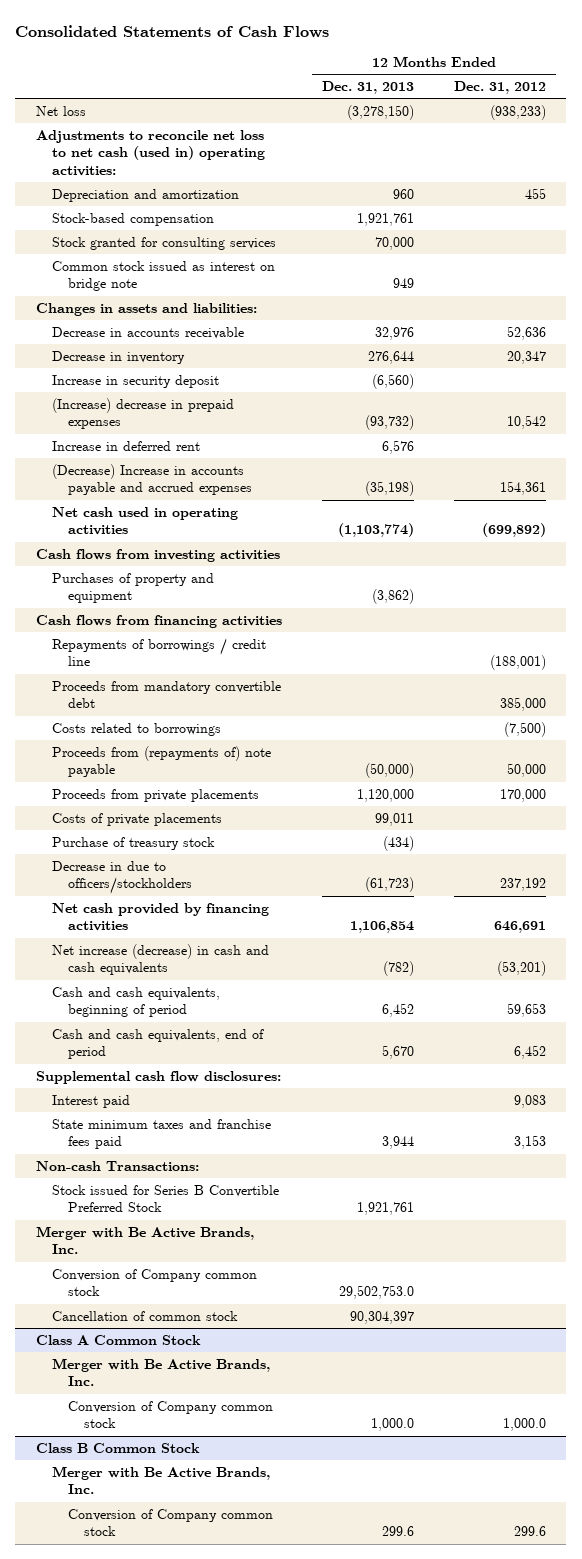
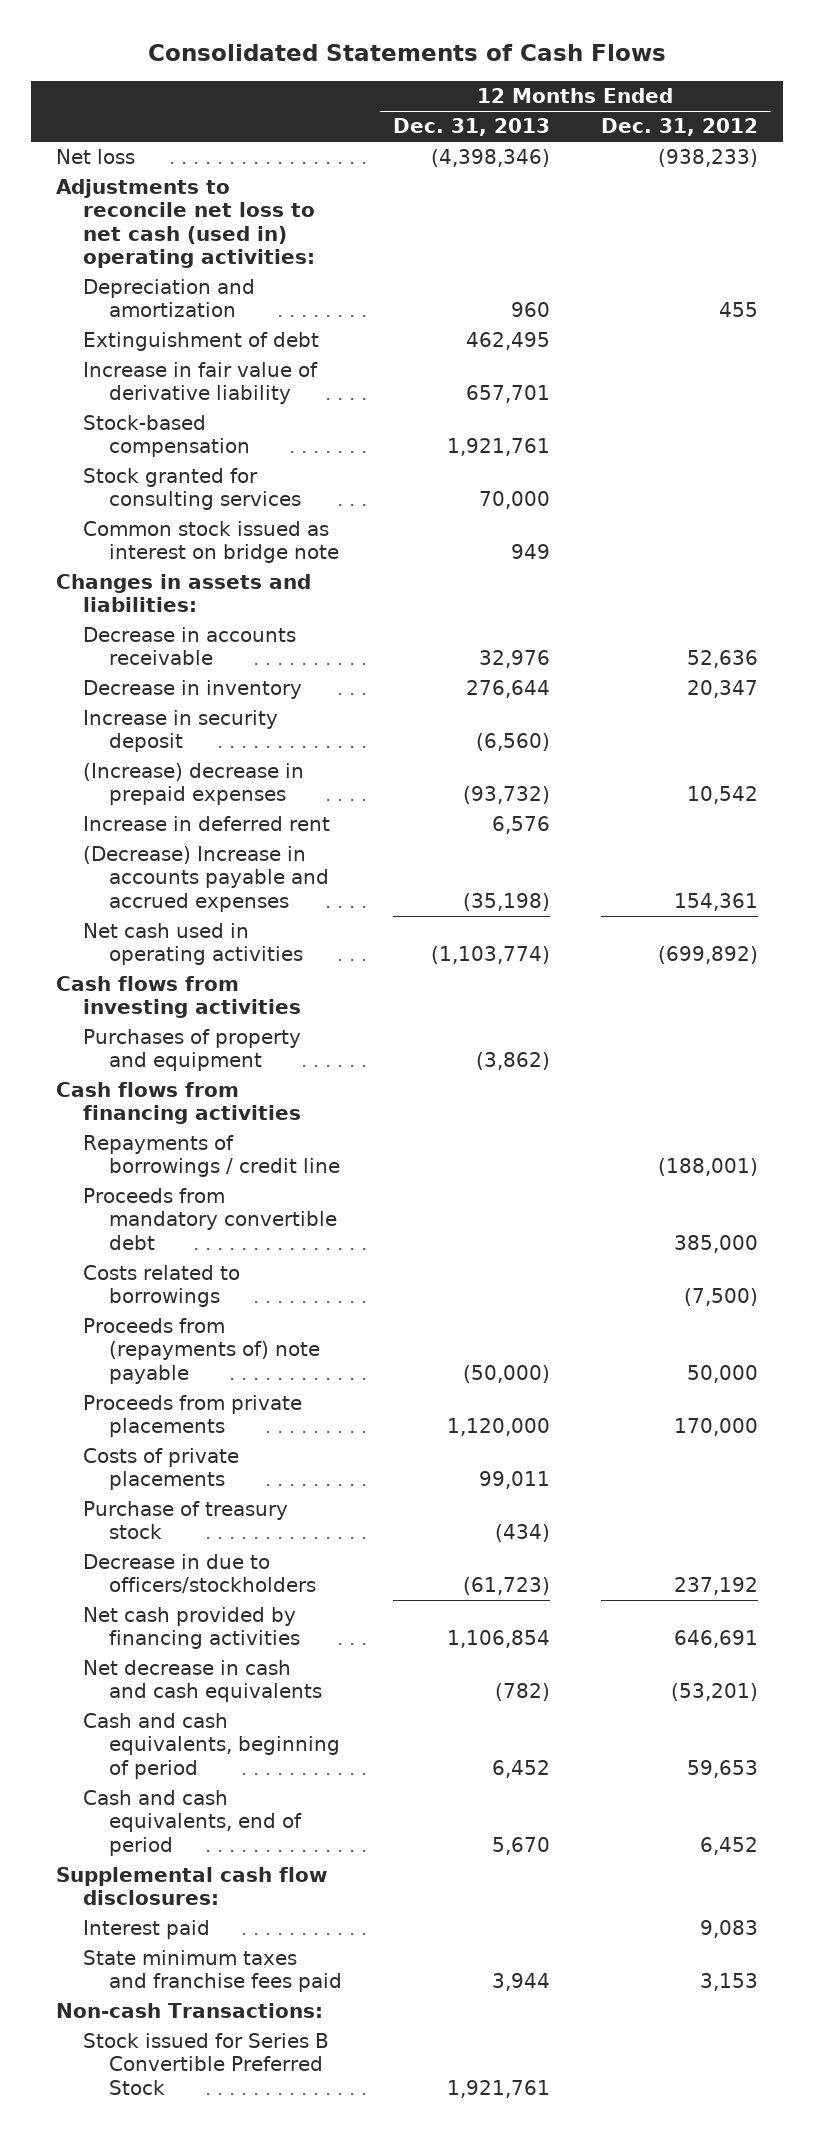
- Net loss | (3,278,150) | (938,233)
+ Net loss | (4,398,346) | (938,233)
+ Extinguishment of debt | 462,495 |
+ Increase in fair value of derivative liability | 657,701 |
- Net increase (decrease) in cash and cash equivalents | (782) | (53,201)
+ Net decrease in cash and cash equivalents | (782) | (53,201)
- Merger with Be Active Brands, Inc.
- Conversion of Company common stock | 29,502,753.0 |
- Cancellation of common stock | 90,304,397 |
- Class A Common Stock
- Merger with Be Active Brands, Inc.
- Conversion of Company common stock | 1,000.0 | 1,000.0
- Class B Common Stock
- Merger with Be Active Brands, Inc.
- Conversion of Company common stock | 299.6 | 299.6

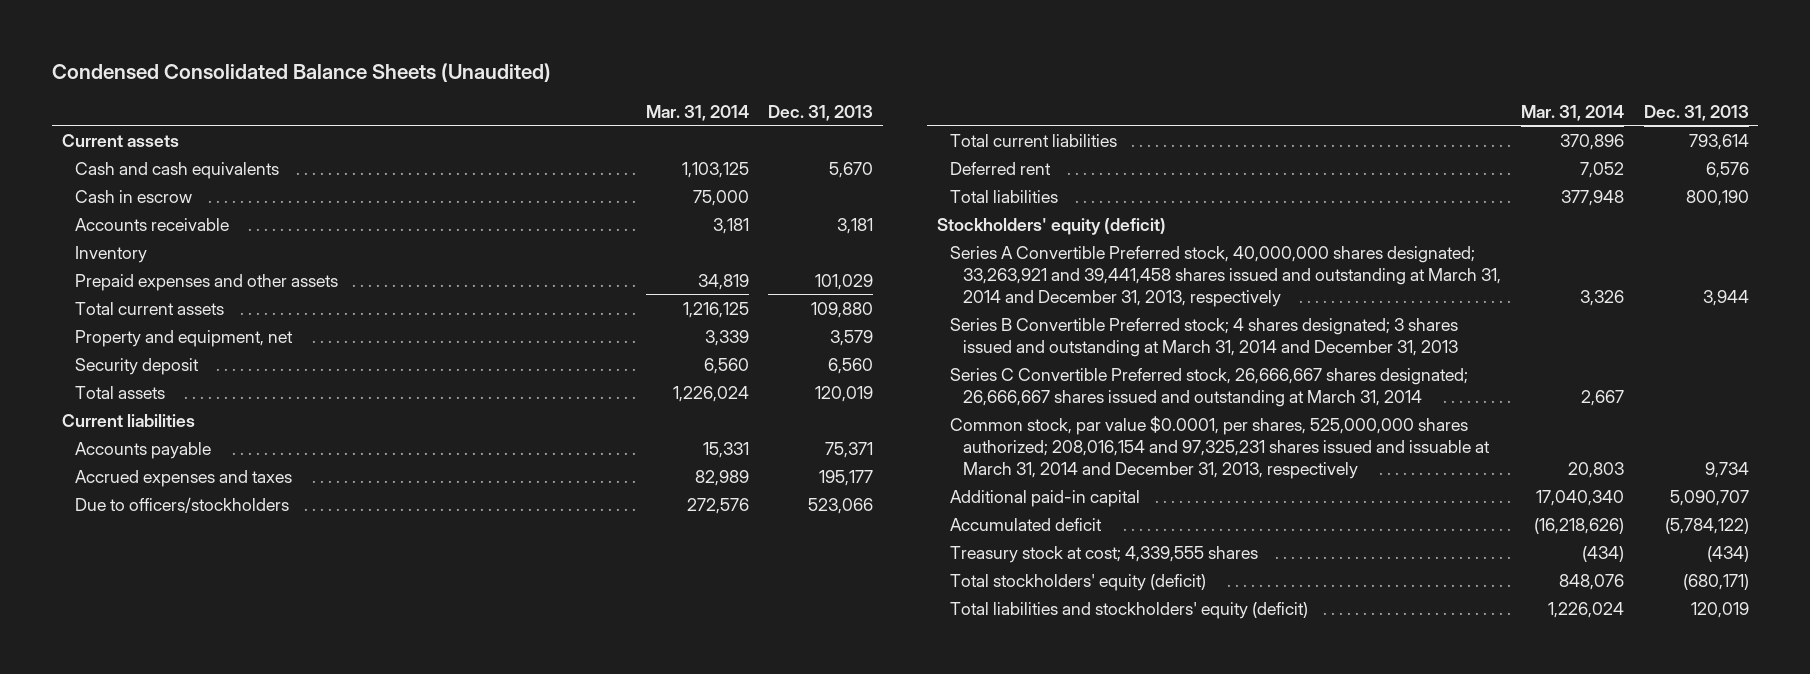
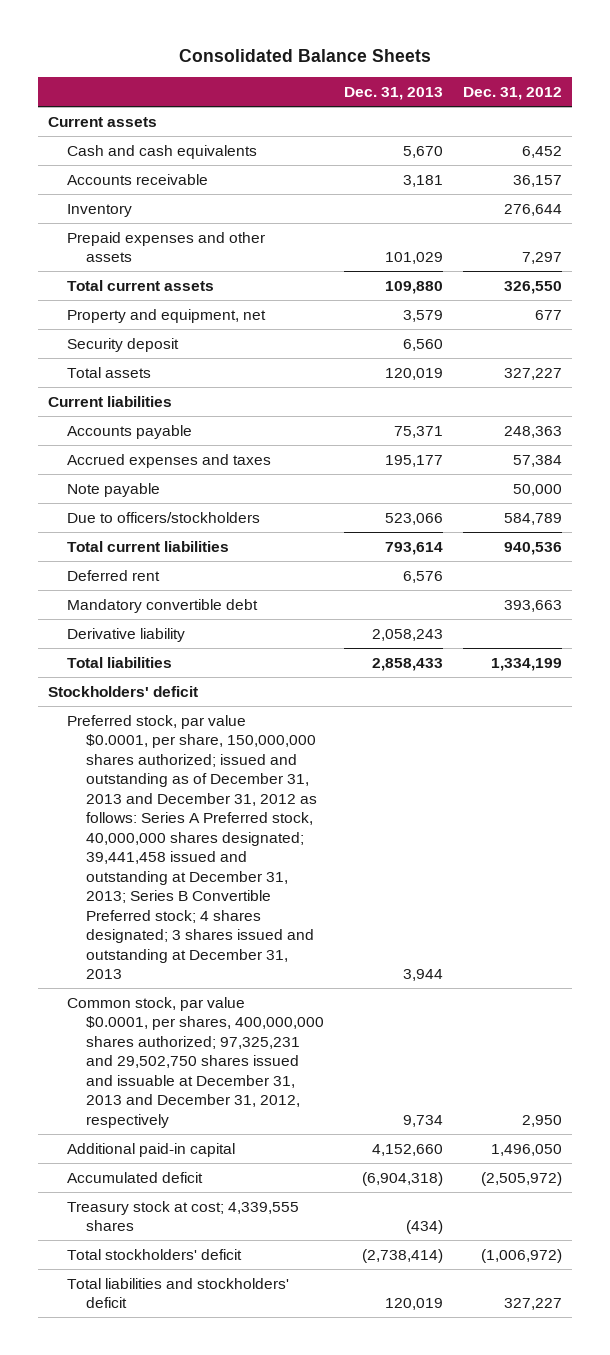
- Condensed Consolidated Balance Sheets (Unaudited)
+ Consolidated Balance Sheets
- | Mar. 31, 2014 | Dec. 31, 2013
+ | Dec. 31, 2013 | Dec. 31, 2012
- Cash in escrow | 75,000 |
+ Note payable | | 50,000
- Total liabilities | 377,948 | 800,190
- Stockholders' equity (deficit)
- Series A Convertible Preferred stock, 40,000,000 shares designated; 33,263,921 and 39,441,458 shares issued and outstanding at March 31, 2014 and December 31, 2013, respectively | 3,326 | 3,944
- Series B Convertible Preferred stock; 4 shares designated; 3 shares issued and outstanding at March 31, 2014 and December 31, 2013
- Series C Convertible Preferred stock, 26,666,667 shares designated; 26,666,667 shares issued and outstanding at March 31, 2014 | 2,667 |
- Common stock, par value $0.0001, per shares, 525,000,000 shares authorized; 208,016,154 and 97,325,231 shares issued and issuable at March 31, 2014 and December 31, 2013, respectively | 20,803 | 9,734
- Additional paid-in capital | 17,040,340 | 5,090,707
- Accumulated deficit | (16,218,626) | (5,784,122)
+ Mandatory convertible debt | | 393,663
+ Derivative liability | 2,058,243 |
+ Total liabilities | 2,858,433 | 1,334,199
+ Stockholders' deficit
+ Preferred stock, par value $0.0001, per share, 150,000,000 shares authorized; issued and outstanding as of December 31, 2013 and December 31, 2012 as follows: Series A Preferred stock, 40,000,000 shares designated; 39,441,458 issued and outstanding at December 31, 2013; Series B Convertible Preferred stock; 4 shares designated; 3 shares issued and outstanding at December 31, 2013 | 3,944 |
+ Common stock, par value $0.0001, per shares, 400,000,000 shares authorized; 97,325,231 and 29,502,750 shares issued and issuable at December 31, 2013 and December 31, 2012, respectively | 9,734 | 2,950
+ Additional paid-in capital | 4,152,660 | 1,496,050
+ Accumulated deficit | (6,904,318) | (2,505,972)
- Total stockholders' equity (deficit) | 848,076 | (680,171)
- Total liabilities and stockholders' equity (deficit) | 1,226,024 | 120,019
+ Total stockholders' deficit | (2,738,414) | (1,006,972)
+ Total liabilities and stockholders' deficit | 120,019 | 327,227

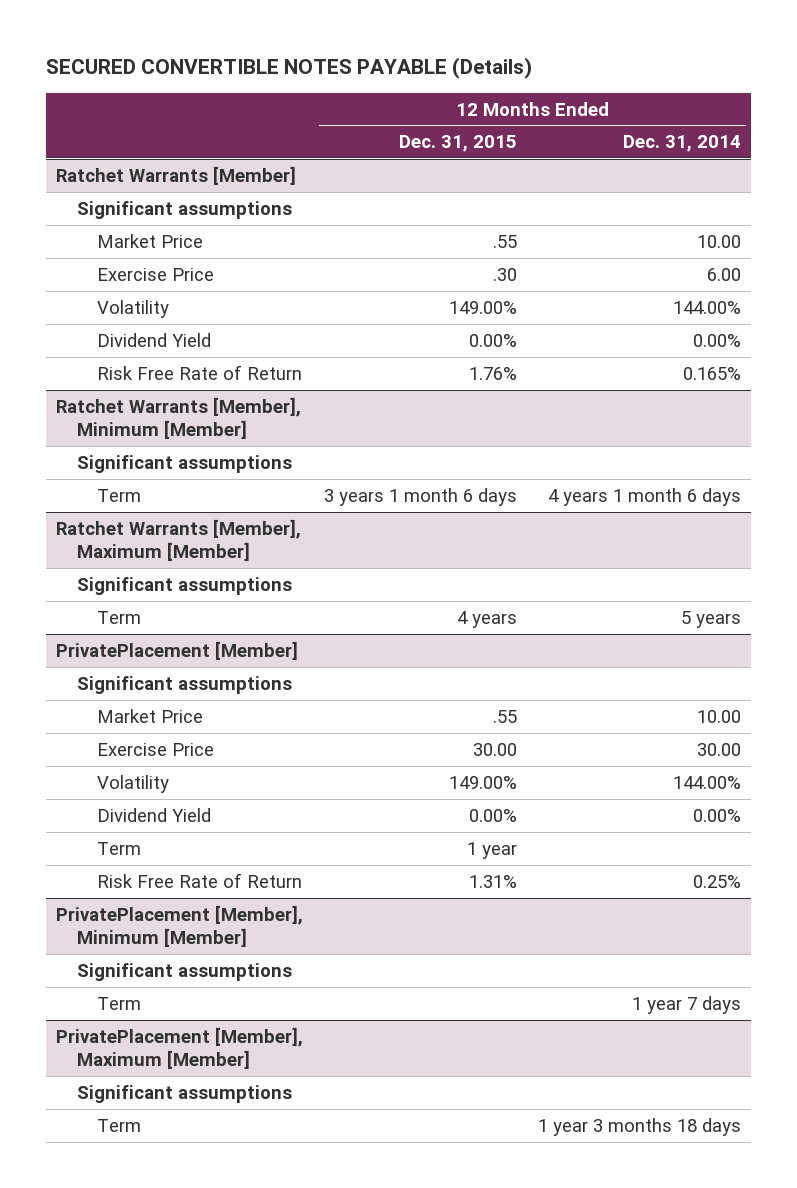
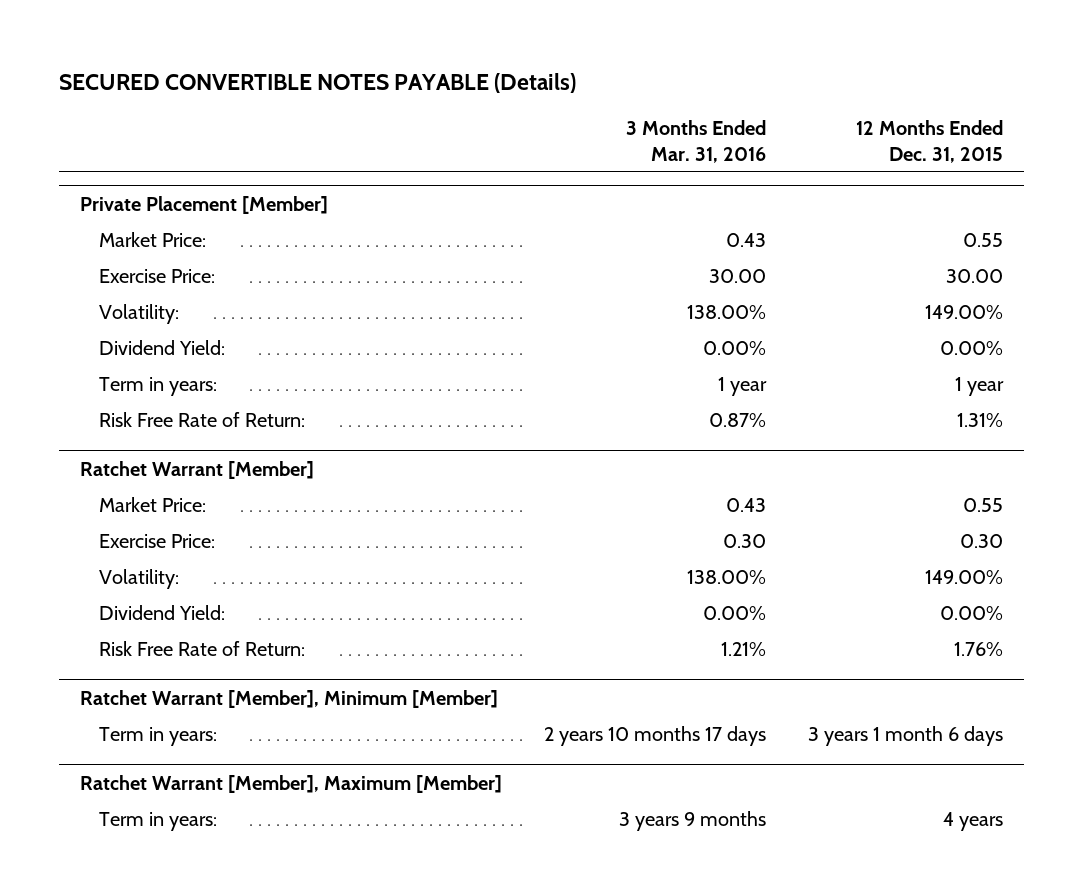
- | 12 Months Ended Dec. 31, 2015 | 12 Months Ended Dec. 31, 2014
+ | 3 Months Ended Mar. 31, 2016 | 12 Months Ended Dec. 31, 2015
- Ratchet Warrants [Member]
- Significant assumptions
- Market Price | .55 | 10.00
- Exercise Price | .30 | 6.00
- Volatility | 149.00% | 144.00%
- Dividend Yield | 0.00% | 0.00%
- Risk Free Rate of Return | 1.76% | 0.165%
- Ratchet Warrants [Member], Minimum [Member]
- Significant assumptions
- Term | 3 years 1 month 6 days | 4 years 1 month 6 days
- Ratchet Warrants [Member], Maximum [Member]
- Significant assumptions
- Term | 4 years | 5 years
- PrivatePlacement [Member]
- Significant assumptions
- Market Price | .55 | 10.00
- Exercise Price | 30.00 | 30.00
- Volatility | 149.00% | 144.00%
- Dividend Yield | 0.00% | 0.00%
- Term | 1 year |
- Risk Free Rate of Return | 1.31% | 0.25%
- PrivatePlacement [Member], Minimum [Member]
- Significant assumptions
- Term | | 1 year 7 days
- PrivatePlacement [Member], Maximum [Member]
- Significant assumptions
- Term | | 1 year 3 months 18 days
+ Private Placement [Member]
+ Market Price: | 0.43 | 0.55
+ Exercise Price: | 30.00 | 30.00
+ Volatility: | 138.00% | 149.00%
+ Dividend Yield: | 0.00% | 0.00%
+ Term in years: | 1 year | 1 year
+ Risk Free Rate of Return: | 0.87% | 1.31%
+ Ratchet Warrant [Member]
+ Market Price: | 0.43 | 0.55
+ Exercise Price: | 0.30 | 0.30
+ Volatility: | 138.00% | 149.00%
+ Dividend Yield: | 0.00% | 0.00%
+ Risk Free Rate of Return: | 1.21% | 1.76%
+ Ratchet Warrant [Member], Minimum [Member]
+ Term in years: | 2 years 10 months 17 days | 3 years 1 month 6 days
+ Ratchet Warrant [Member], Maximum [Member]
+ Term in years: | 3 years 9 months | 4 years

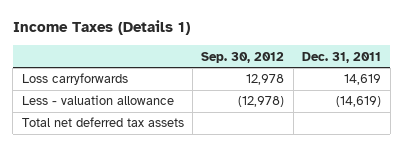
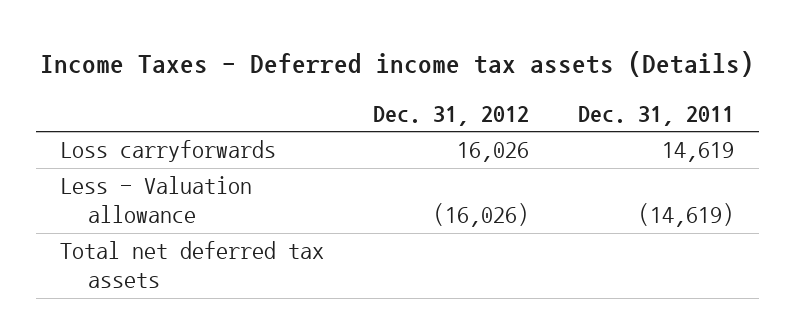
- Income Taxes (Details 1)
+ Income Taxes - Deferred income tax assets (Details)
- | Sep. 30, 2012 | Dec. 31, 2011
+ | Dec. 31, 2012 | Dec. 31, 2011
- Less - valuation allowance | (12,978) | (14,619)
+ Less - Valuation allowance | (16,026) | (14,619)

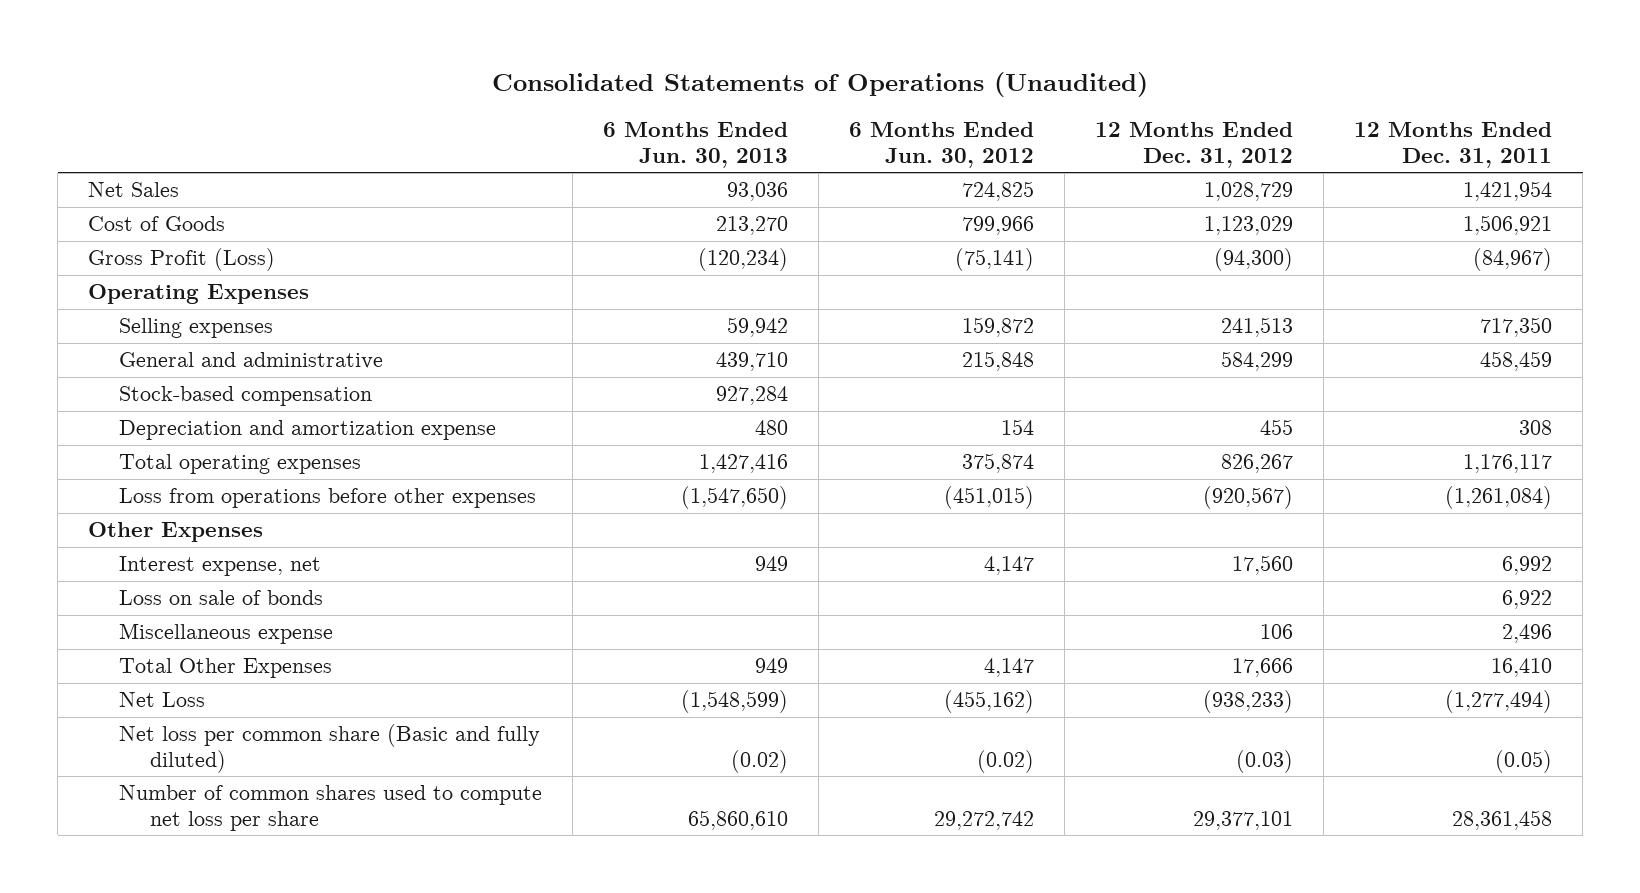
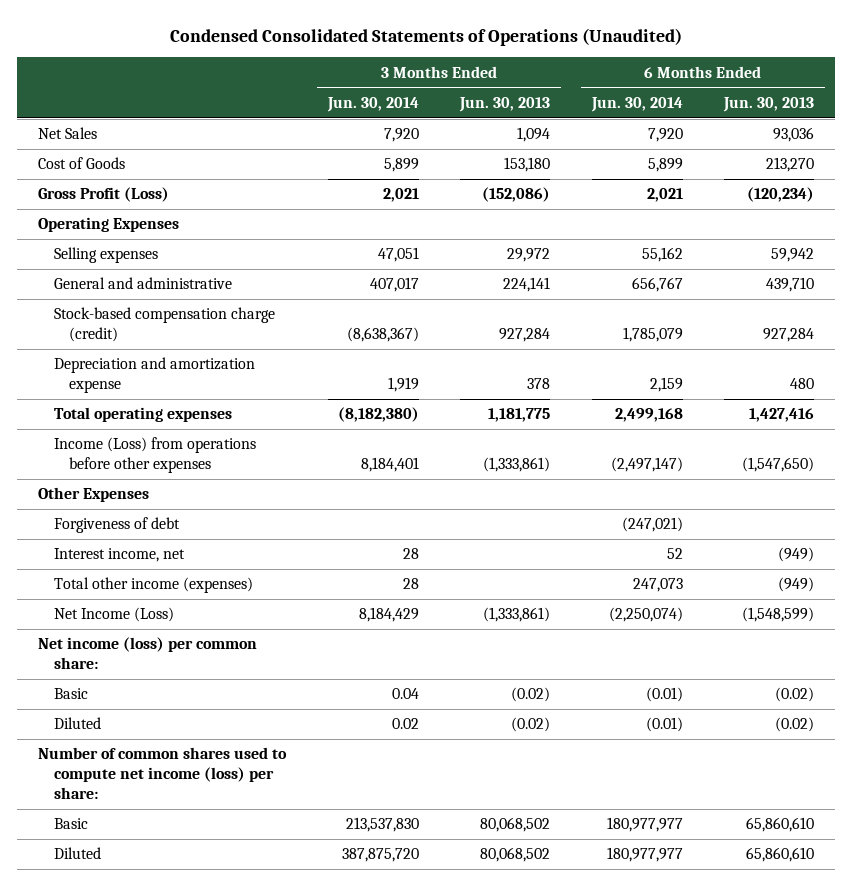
- Consolidated Statements of Operations (Unaudited)
+ Condensed Consolidated Statements of Operations (Unaudited)
- | 6 Months Ended Jun. 30, 2013 | 6 Months Ended Jun. 30, 2012 | 12 Months Ended Dec. 31, 2012 | 12 Months Ended Dec. 31, 2011
+ | 3 Months Ended Jun. 30, 2014 | 3 Months Ended Jun. 30, 2013 | 6 Months Ended Jun. 30, 2014 | 6 Months Ended Jun. 30, 2013
- Stock-based compensation | 927,284 | | |
+ Stock-based compensation charge (credit) | (8,638,367) | 927,284 | 1,785,079 | 927,284
- Loss from operations before other expenses | (1,547,650) | (451,015) | (920,567) | (1,261,084)
+ Income (Loss) from operations before other expenses | 8,184,401 | (1,333,861) | (2,497,147) | (1,547,650)
- Interest expense, net | 949 | 4,147 | 17,560 | 6,992
- Loss on sale of bonds | | | | 6,922
- Miscellaneous expense | | | 106 | 2,496
- Total Other Expenses | 949 | 4,147 | 17,666 | 16,410
- Net Loss | (1,548,599) | (455,162) | (938,233) | (1,277,494)
- Net loss per common share (Basic and fully diluted) | (0.02) | (0.02) | (0.03) | (0.05)
- Number of common shares used to compute net loss per share | 65,860,610 | 29,272,742 | 29,377,101 | 28,361,458
+ Forgiveness of debt | | | (247,021) |
+ Interest income, net | 28 | | 52 | (949)
+ Total other income (expenses) | 28 | | 247,073 | (949)
+ Net Income (Loss) | 8,184,429 | (1,333,861) | (2,250,074) | (1,548,599)
+ Net income (loss) per common share:
+ Basic | 0.04 | (0.02) | (0.01) | (0.02)
+ Diluted | 0.02 | (0.02) | (0.01) | (0.02)
+ Number of common shares used to compute net income (loss) per share:
+ Basic | 213,537,830 | 80,068,502 | 180,977,977 | 65,860,610
+ Diluted | 387,875,720 | 80,068,502 | 180,977,977 | 65,860,610

